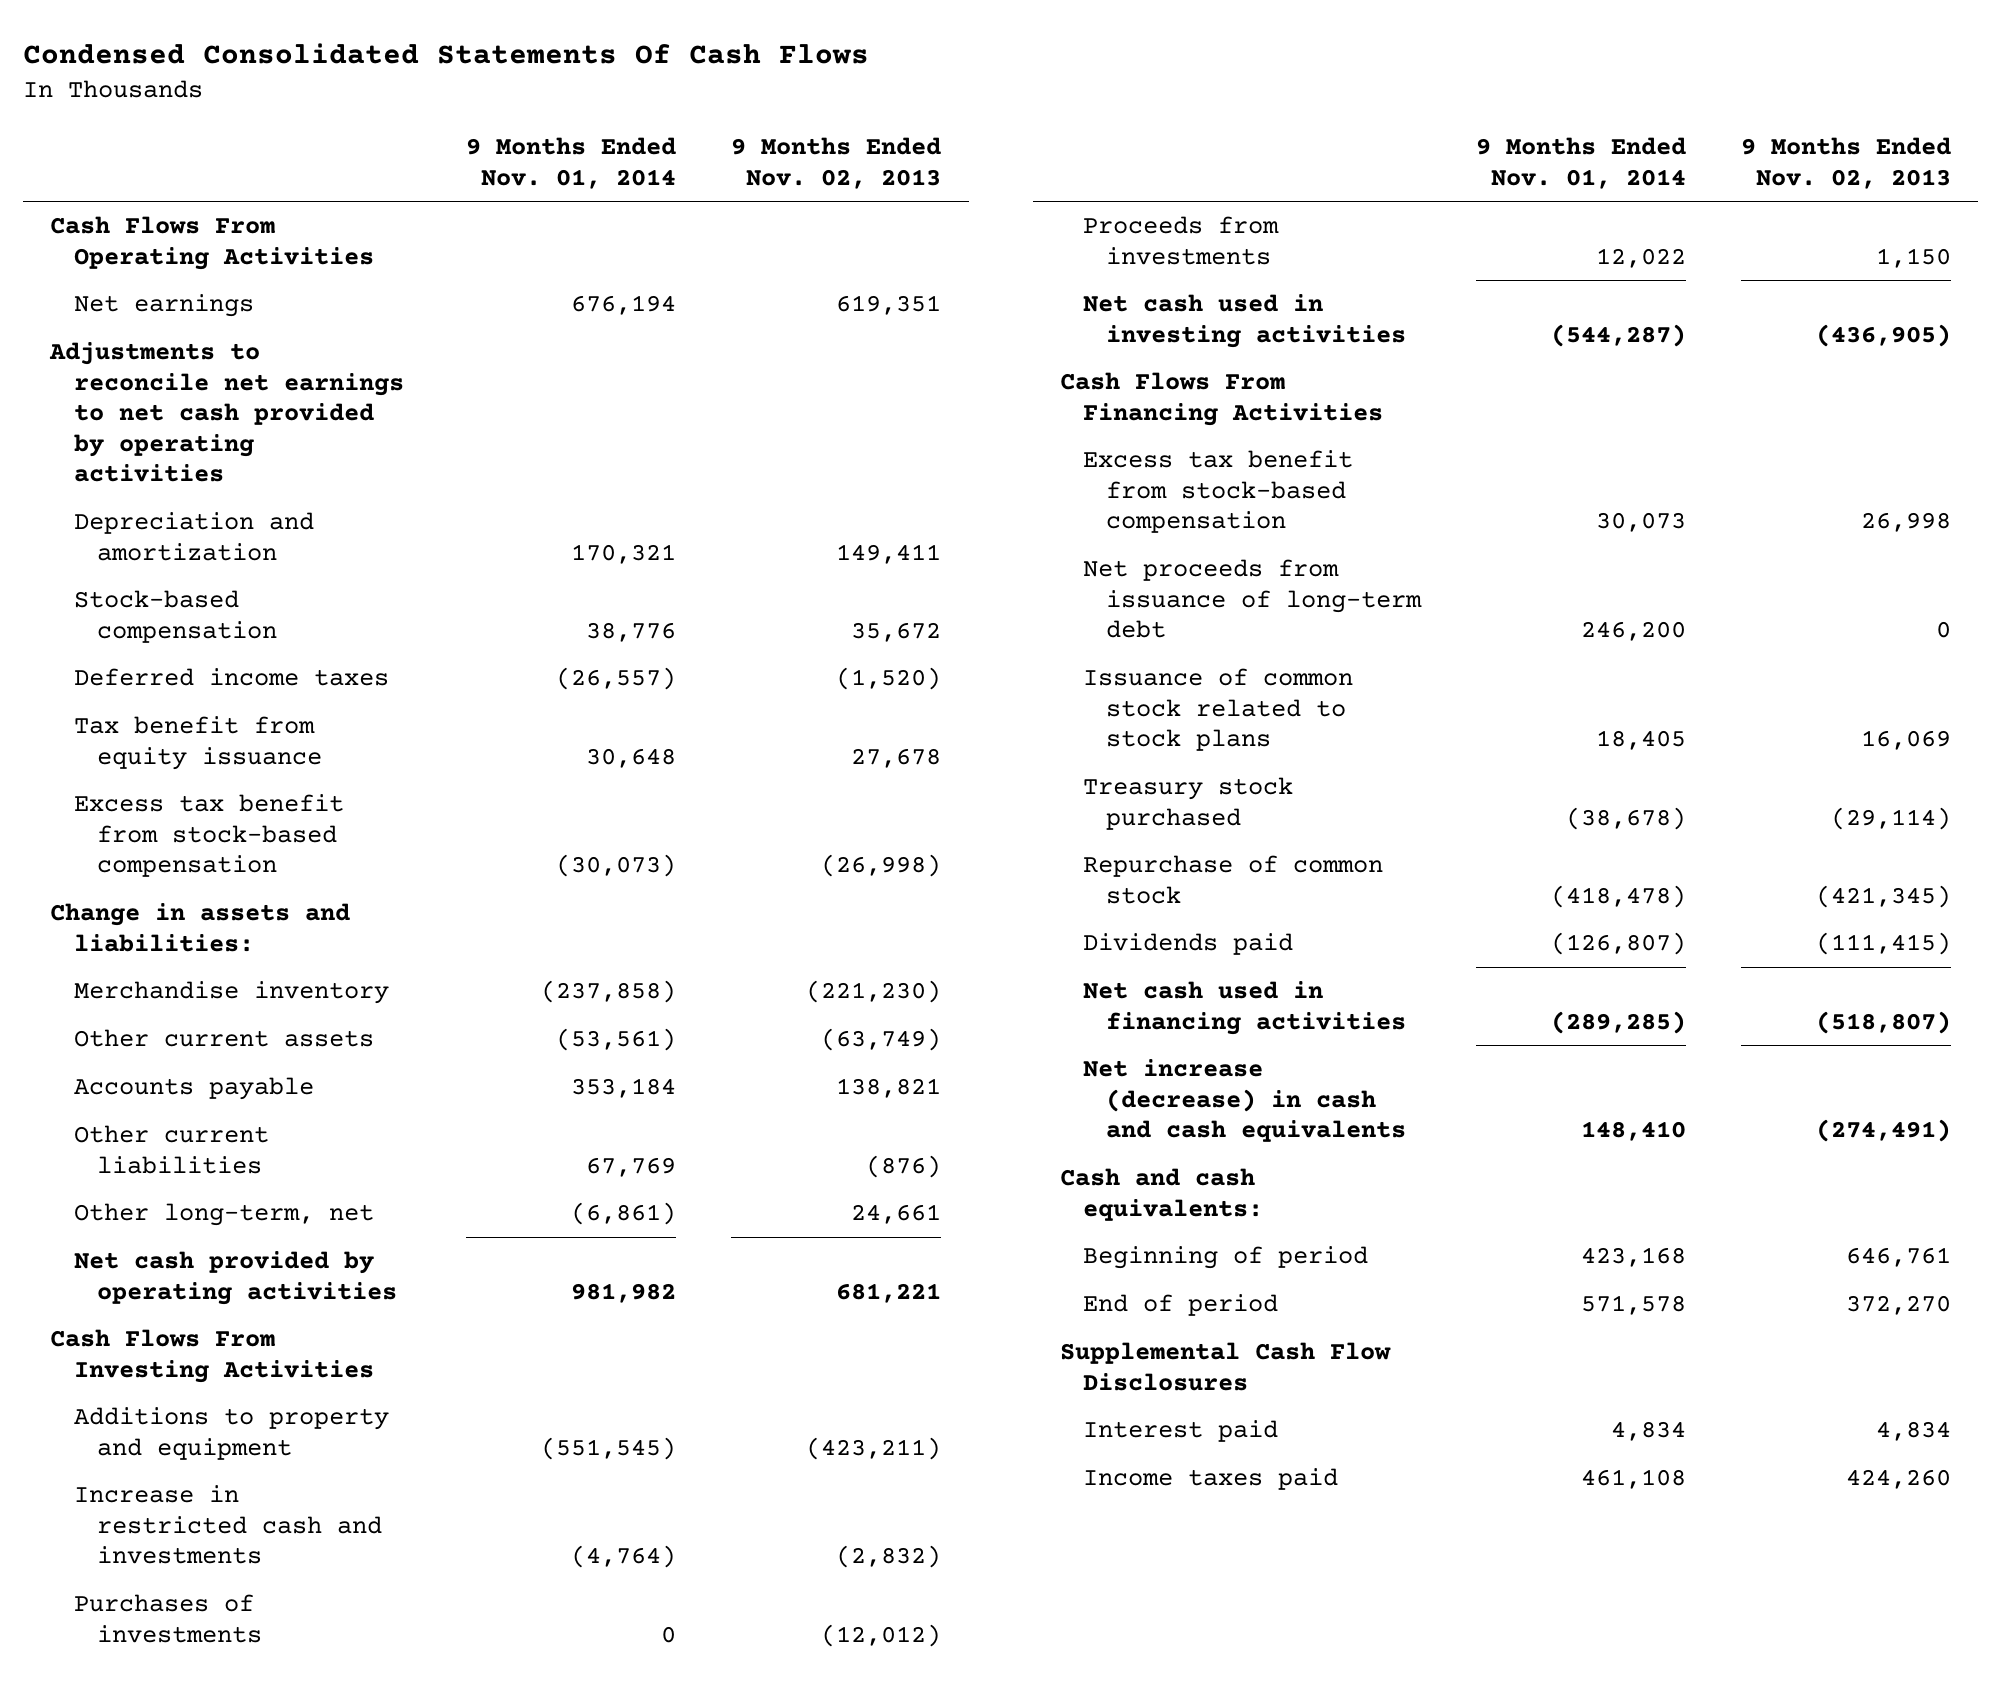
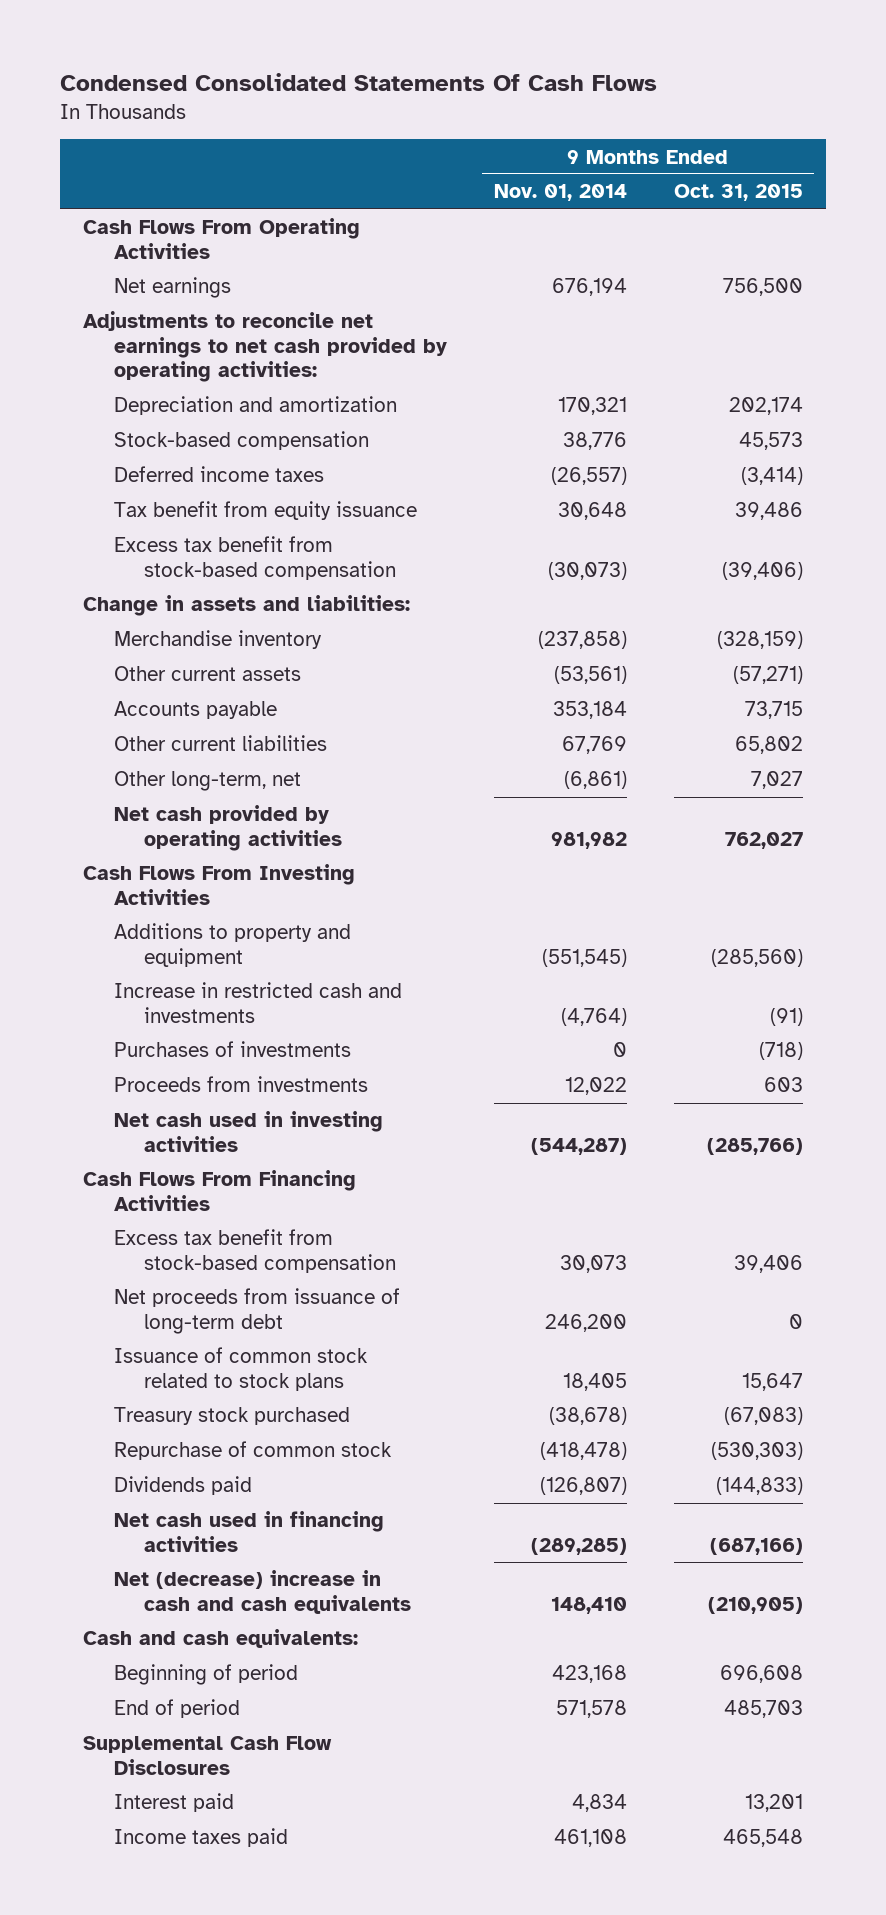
- | 9 Months Ended Nov. 01, 2014 | 9 Months Ended Nov. 02, 2013
+ | 9 Months Ended Nov. 01, 2014 | 9 Months Ended Oct. 31, 2015
- Adjustments to reconcile net earnings to net cash provided by operating activities
+ Adjustments to reconcile net earnings to net cash provided by operating activities:
- Net increase (decrease) in cash and cash equivalents | 148,410 | (274,491)
+ Net (decrease) increase in cash and cash equivalents | 148,410 | (210,905)

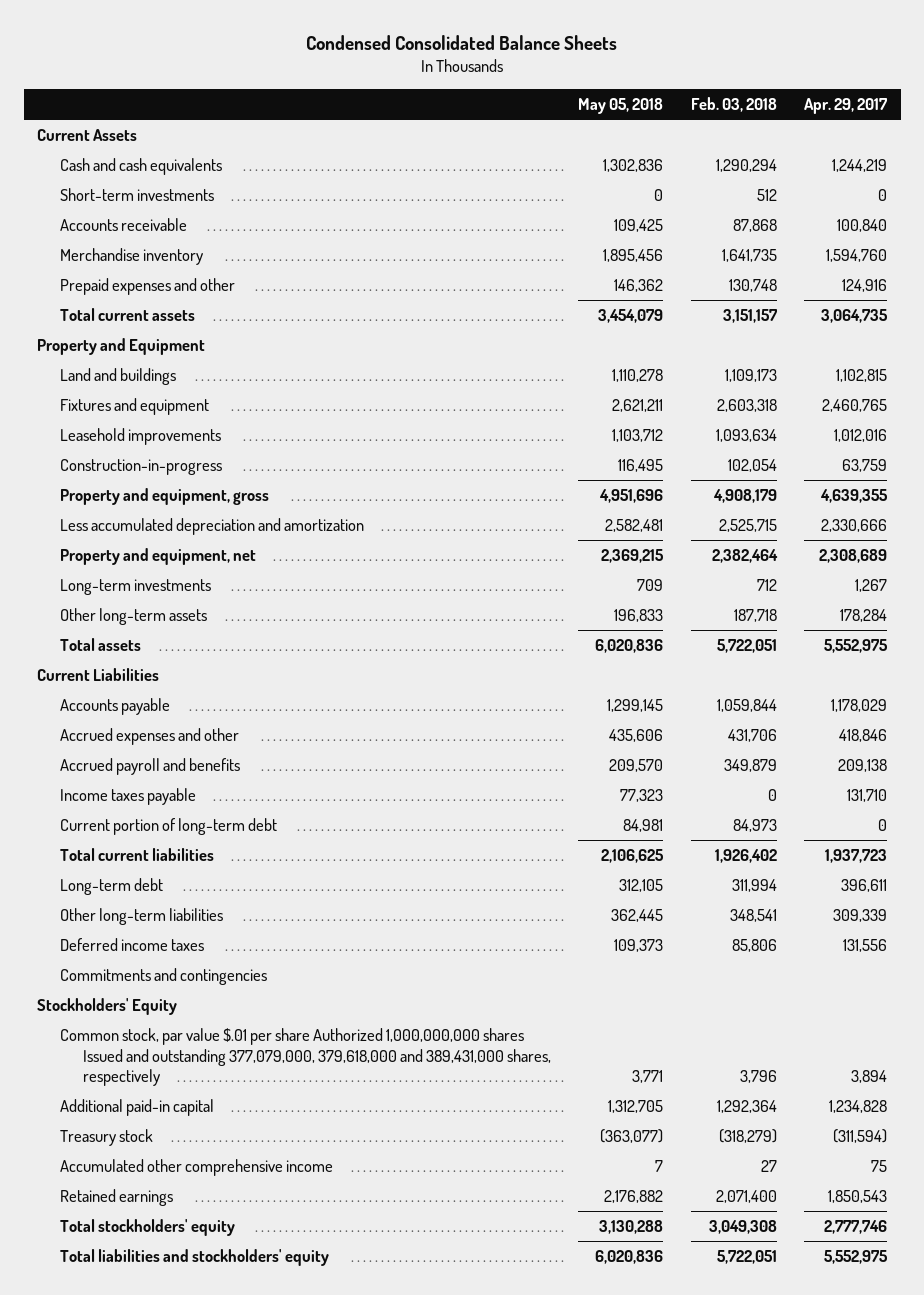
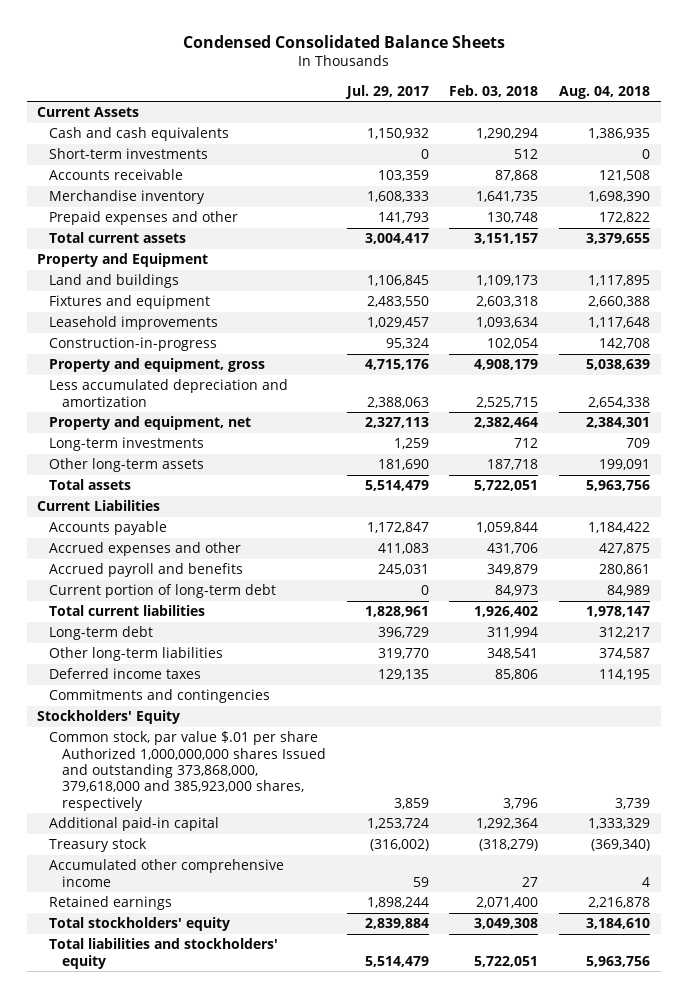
- | May 05, 2018 | Feb. 03, 2018 | Apr. 29, 2017
+ | Jul. 29, 2017 | Feb. 03, 2018 | Aug. 04, 2018
- Income taxes payable | 77,323 | 0 | 131,710
- Common stock, par value $.01 per share Authorized 1,000,000,000 shares Issued and outstanding 377,079,000, 379,618,000 and 389,431,000 shares, respectively | 3,771 | 3,796 | 3,894
+ Common stock, par value $.01 per share Authorized 1,000,000,000 shares Issued and outstanding 373,868,000, 379,618,000 and 385,923,000 shares, respectively | 3,859 | 3,796 | 3,739

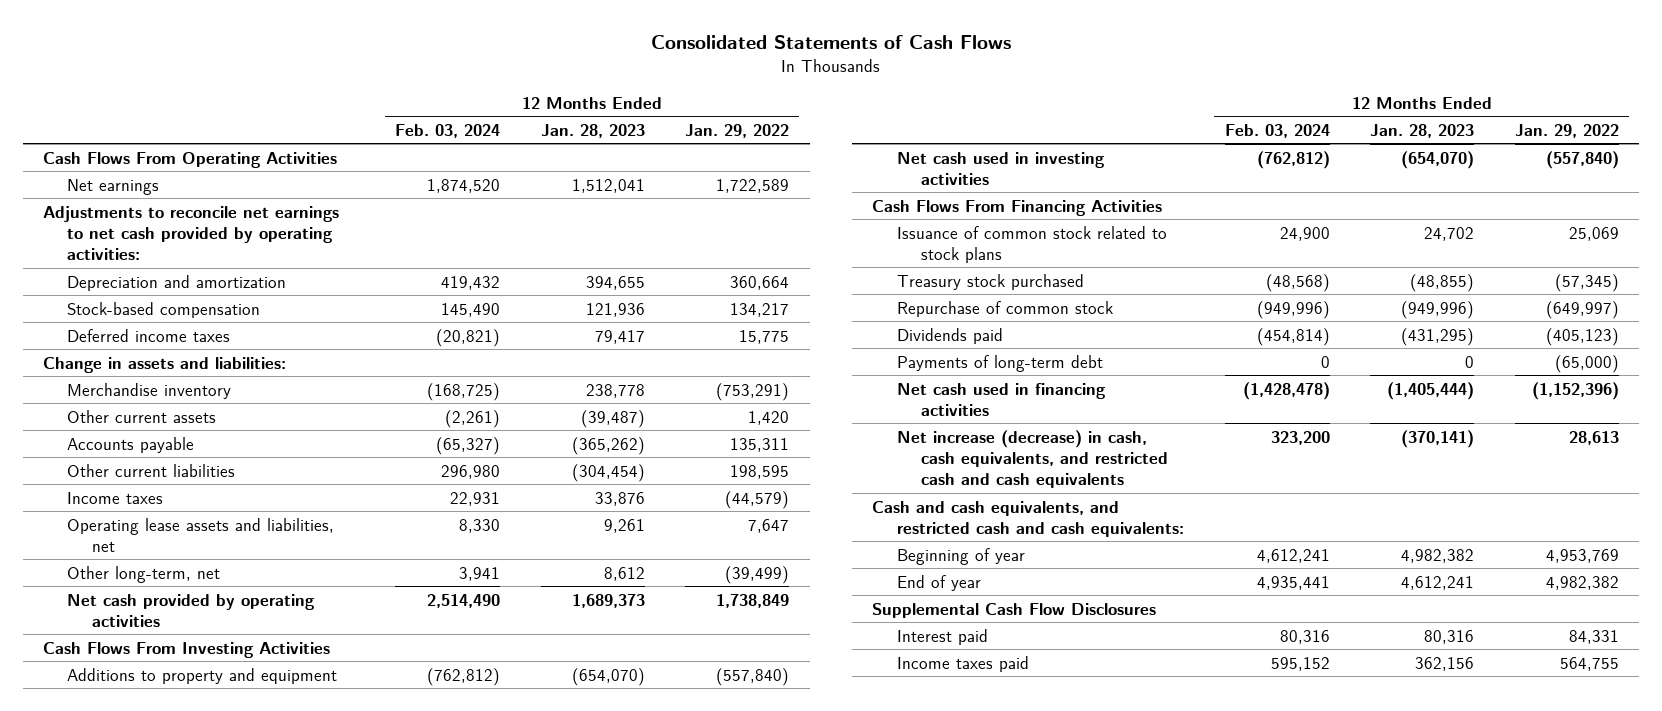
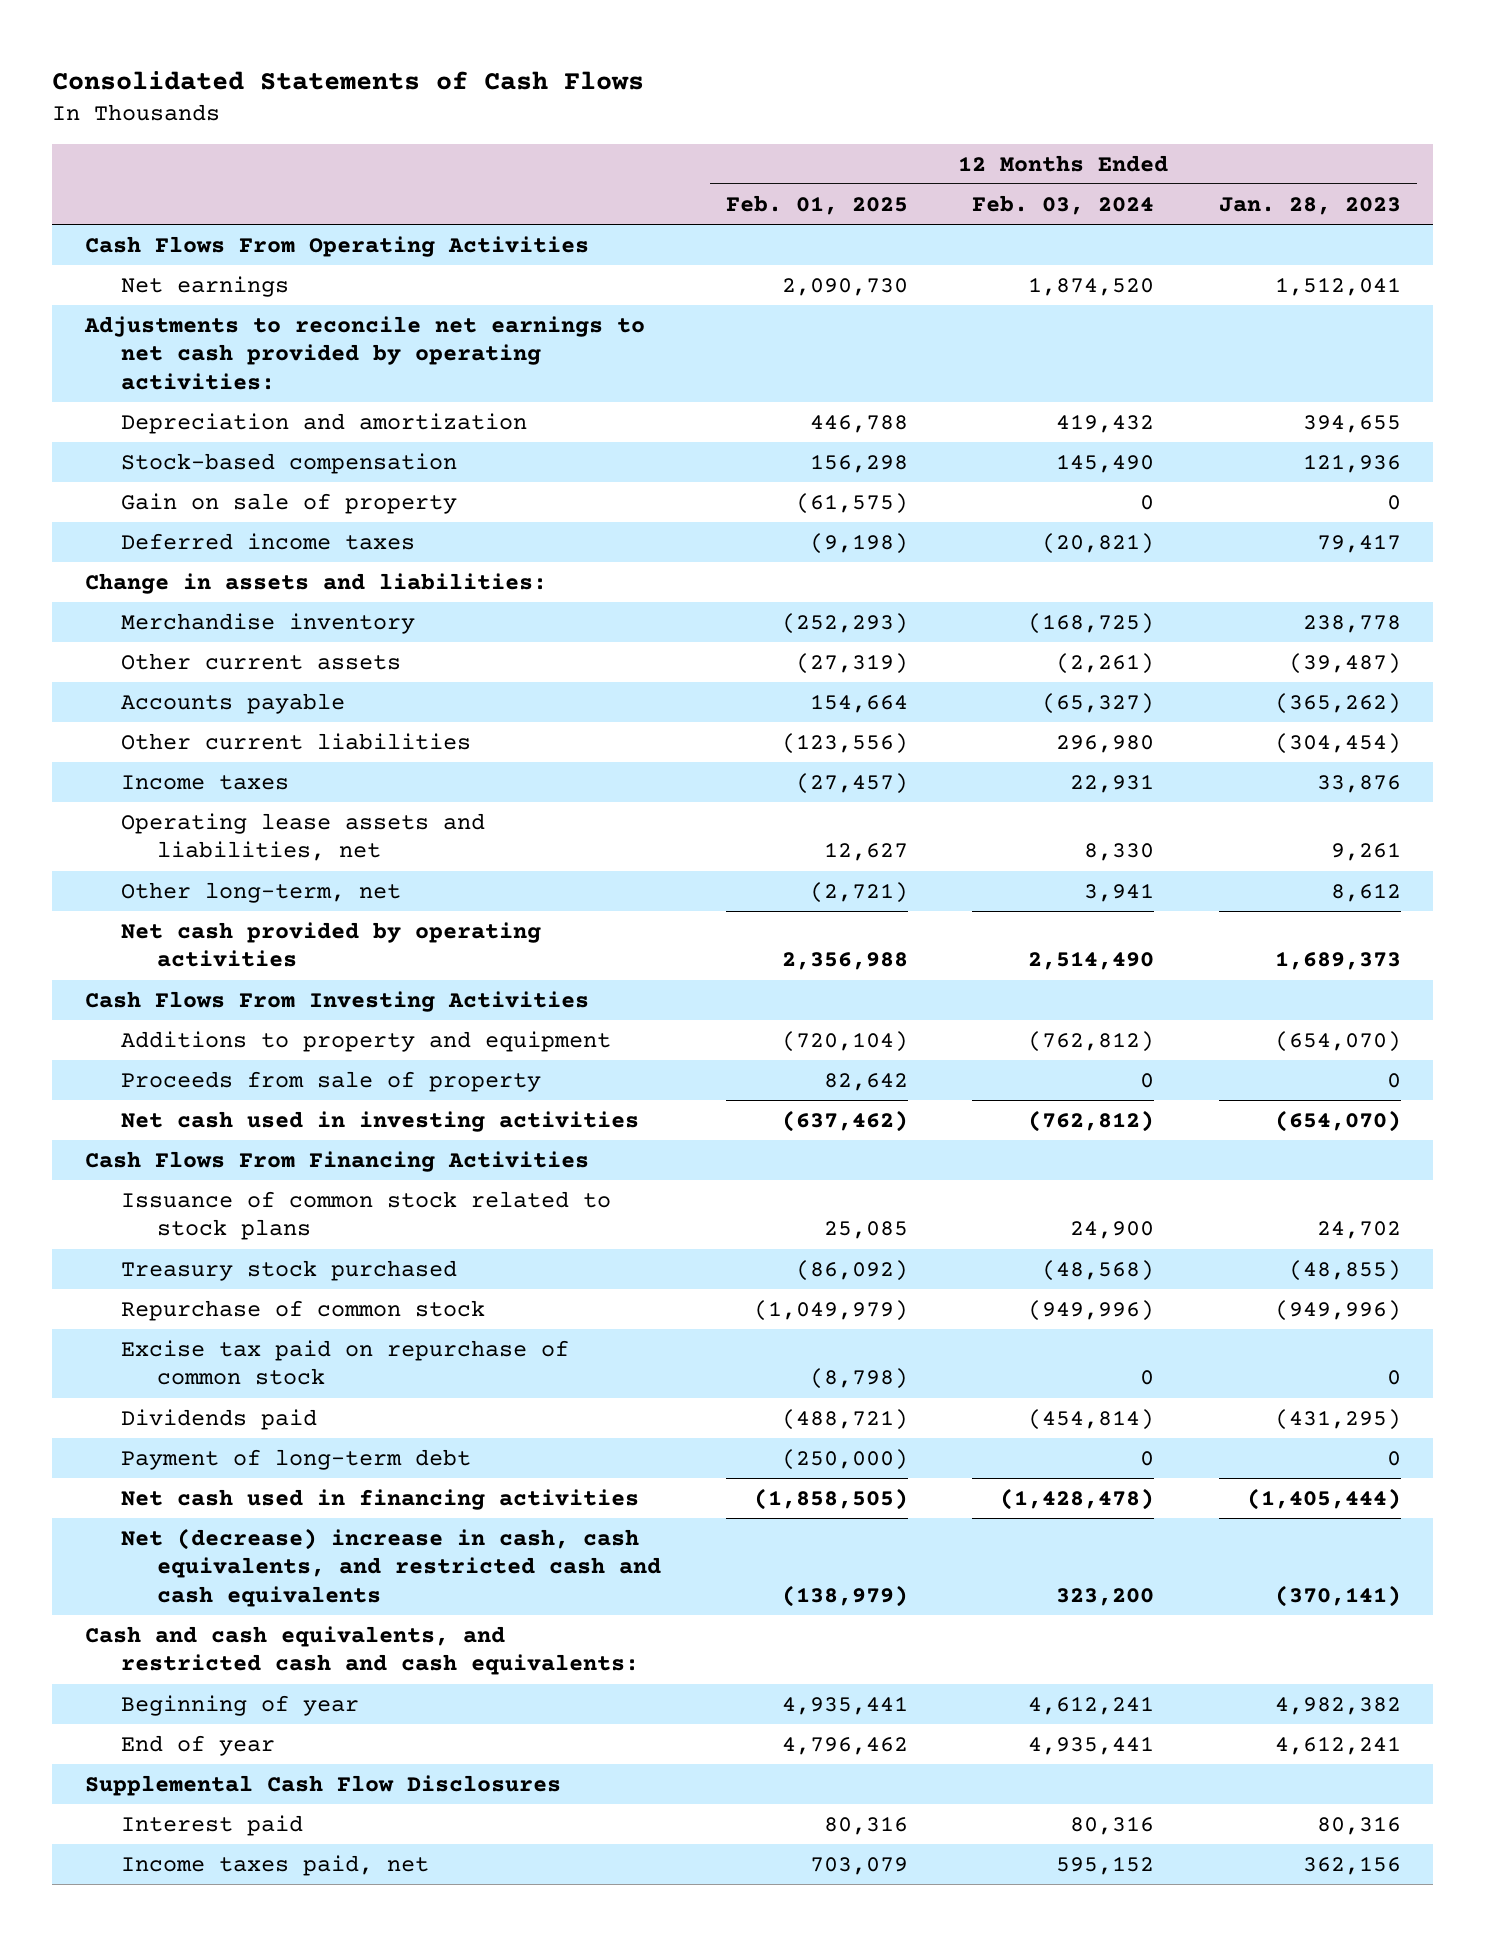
- | 12 Months Ended Feb. 03, 2024 | 12 Months Ended Jan. 28, 2023 | 12 Months Ended Jan. 29, 2022
+ | 12 Months Ended Feb. 01, 2025 | 12 Months Ended Feb. 03, 2024 | 12 Months Ended Jan. 28, 2023
+ Gain on sale of property | (61,575) | 0 | 0
+ Proceeds from sale of property | 82,642 | 0 | 0
+ Excise tax paid on repurchase of common stock | (8,798) | 0 | 0
- Payments of long-term debt | 0 | 0 | (65,000)
+ Payment of long-term debt | (250,000) | 0 | 0
- Net increase (decrease) in cash, cash equivalents, and restricted cash and cash equivalents | 323,200 | (370,141) | 28,613
+ Net (decrease) increase in cash, cash equivalents, and restricted cash and cash equivalents | (138,979) | 323,200 | (370,141)
- Income taxes paid | 595,152 | 362,156 | 564,755
+ Income taxes paid, net | 703,079 | 595,152 | 362,156

